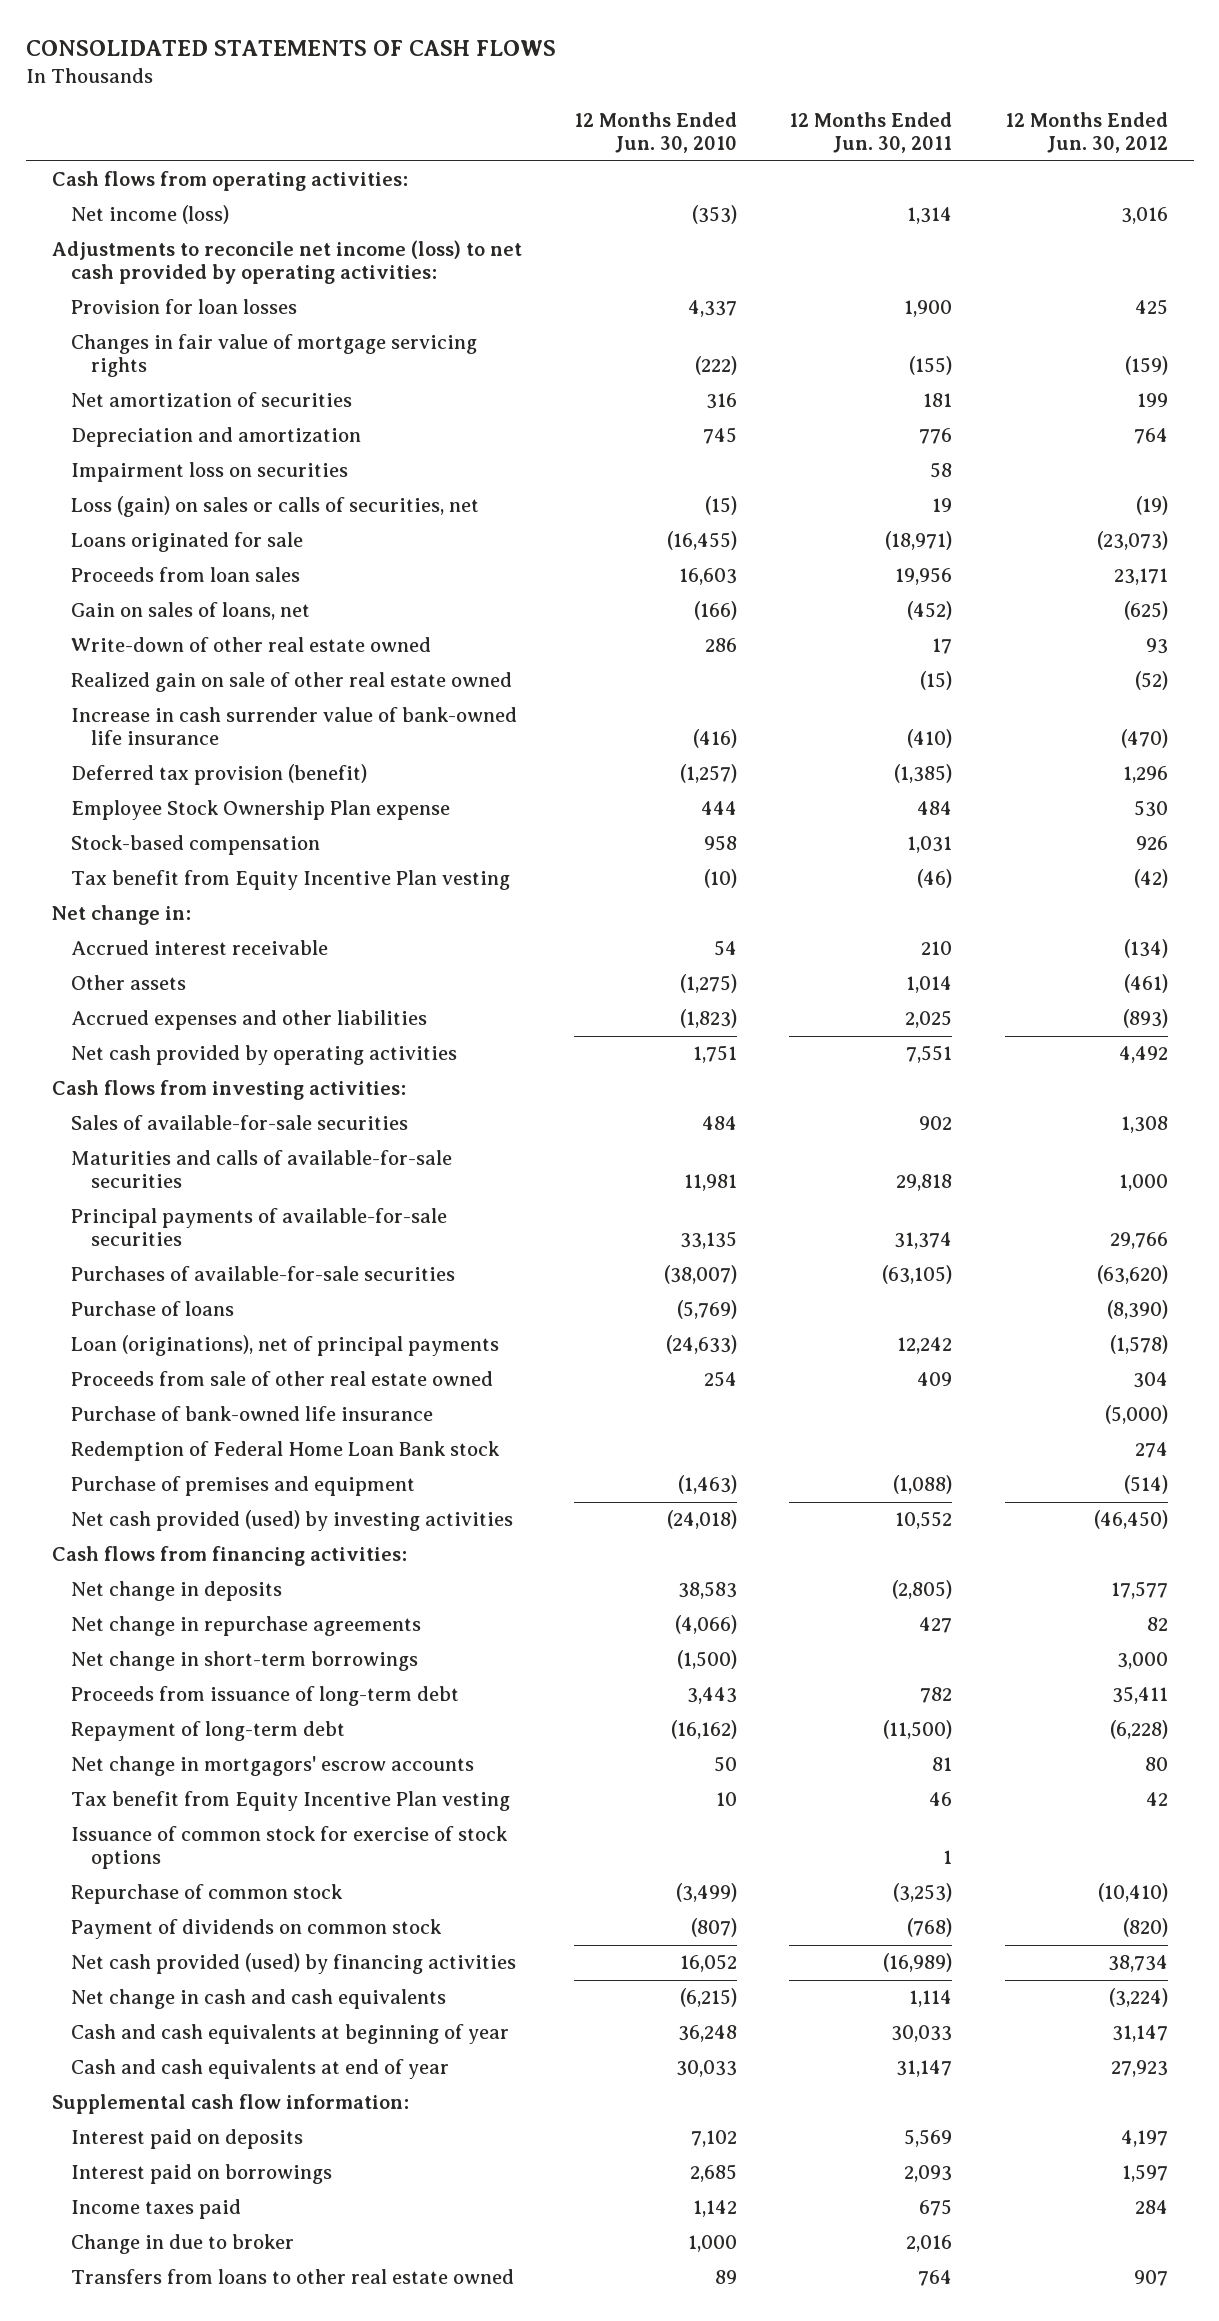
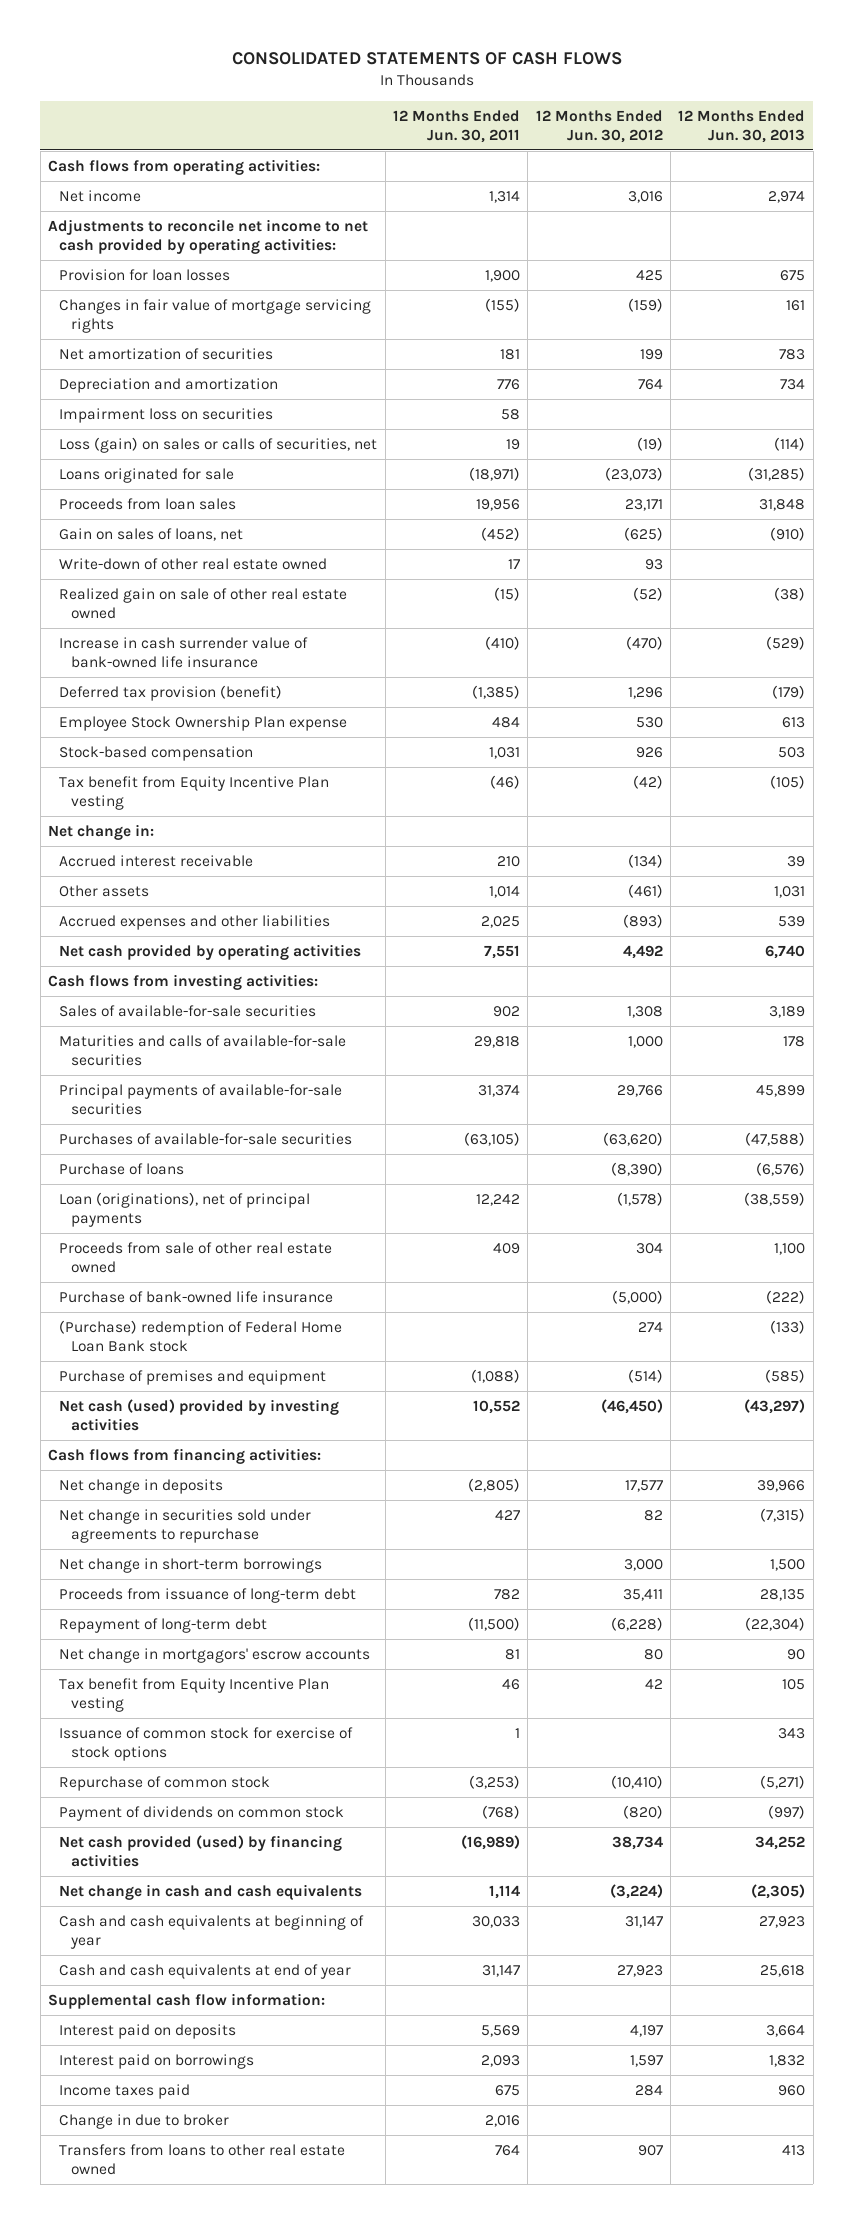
- | 12 Months Ended Jun. 30, 2010 | 12 Months Ended Jun. 30, 2011 | 12 Months Ended Jun. 30, 2012
+ | 12 Months Ended Jun. 30, 2011 | 12 Months Ended Jun. 30, 2012 | 12 Months Ended Jun. 30, 2013
- Net income (loss) | (353) | 1,314 | 3,016
- Adjustments to reconcile net income (loss) to net cash provided by operating activities:
+ Net income | 1,314 | 3,016 | 2,974
+ Adjustments to reconcile net income to net cash provided by operating activities:
- Redemption of Federal Home Loan Bank stock | | | 274
+ (Purchase) redemption of Federal Home Loan Bank stock | | 274 | (133)
- Net cash provided (used) by investing activities | (24,018) | 10,552 | (46,450)
+ Net cash (used) provided by investing activities | 10,552 | (46,450) | (43,297)
- Net change in repurchase agreements | (4,066) | 427 | 82
+ Net change in securities sold under agreements to repurchase | 427 | 82 | (7,315)

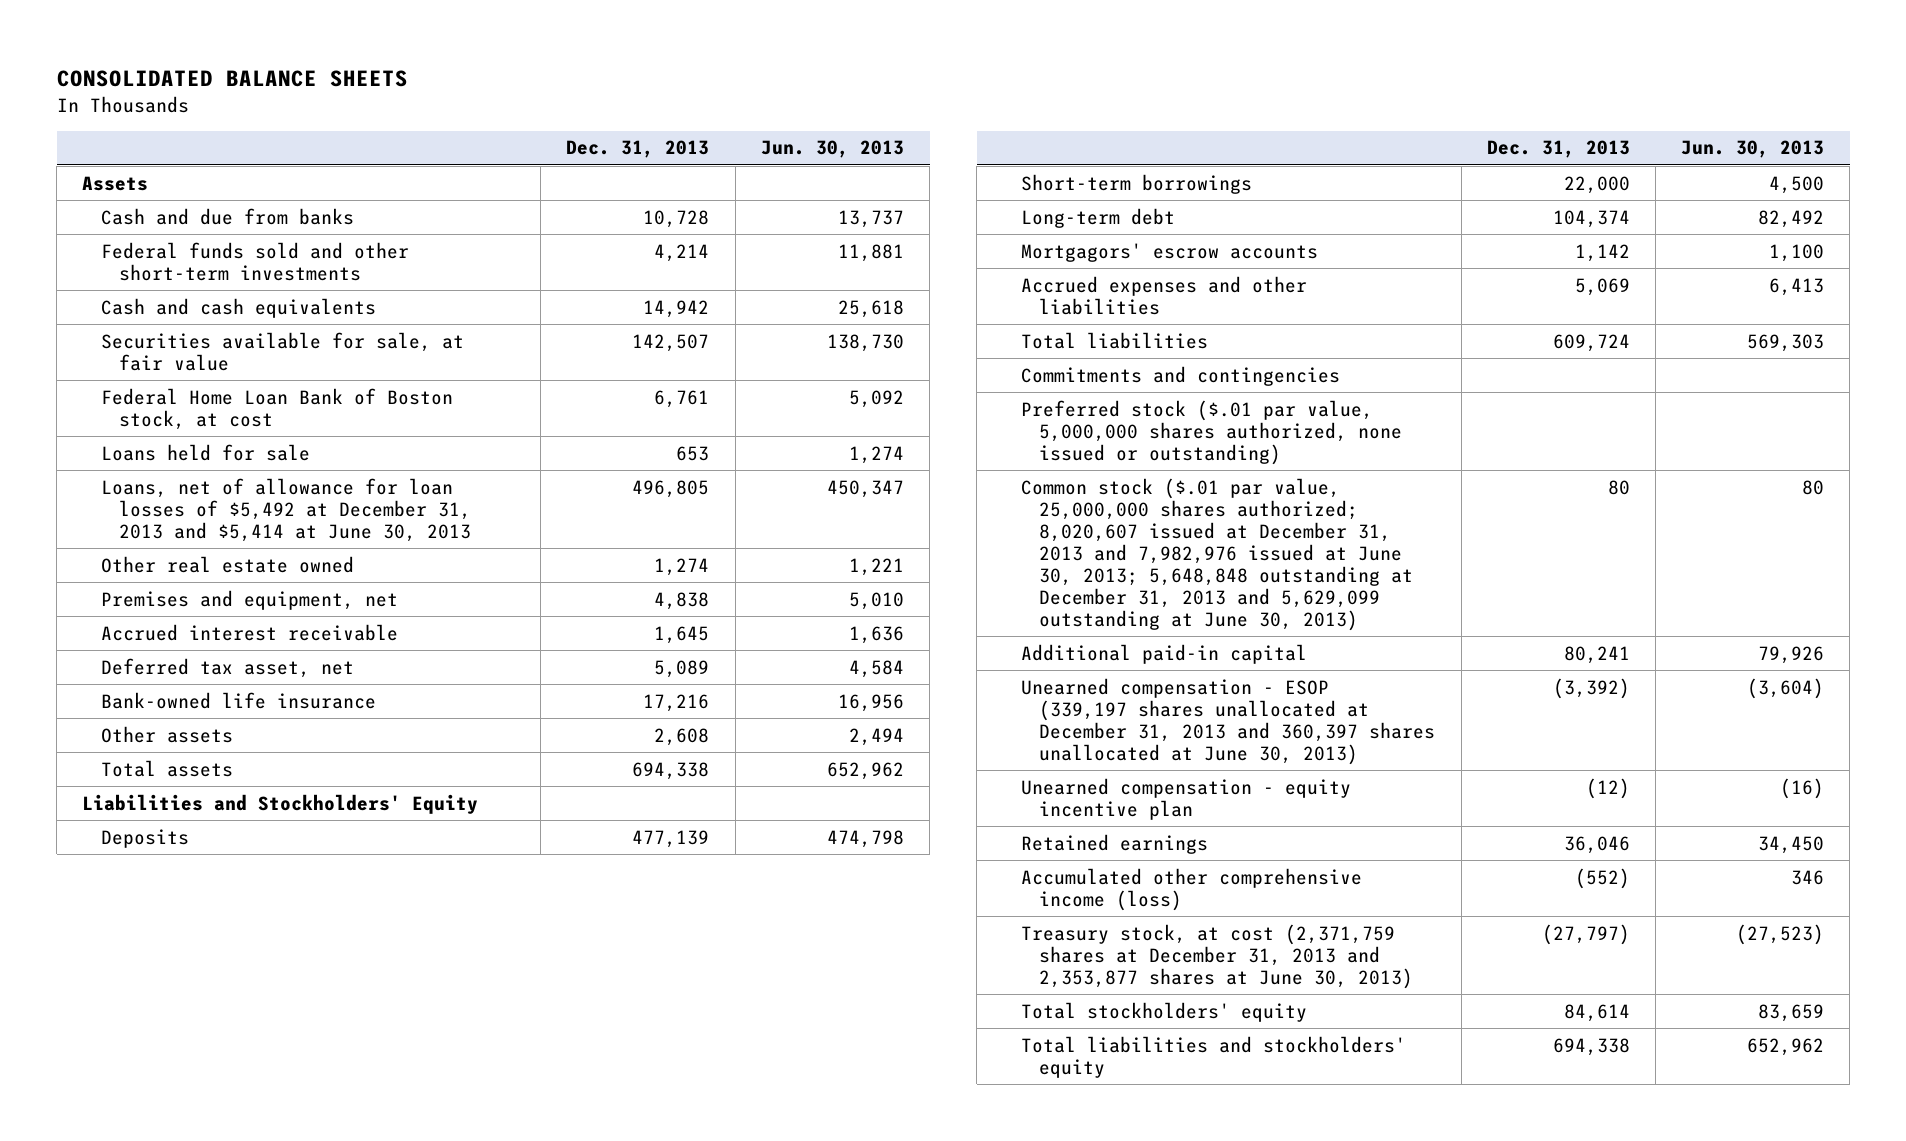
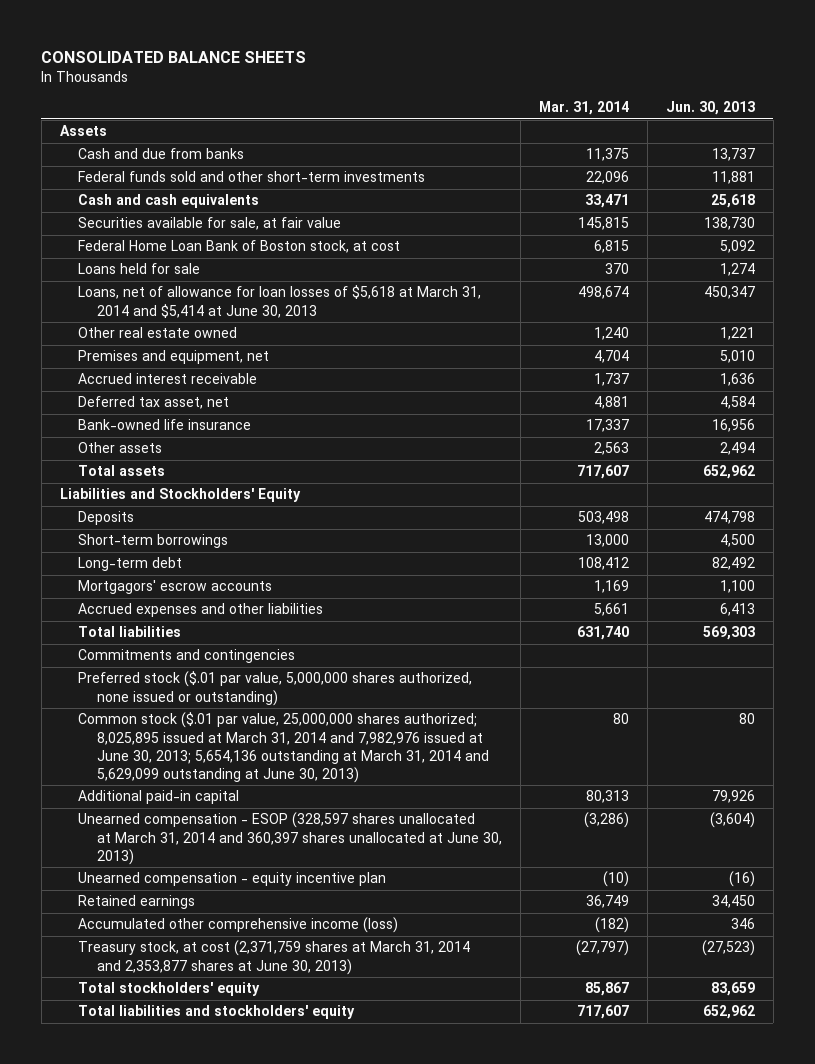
- | Dec. 31, 2013 | Jun. 30, 2013
+ | Mar. 31, 2014 | Jun. 30, 2013
- Loans, net of allowance for loan losses of $5,492 at December 31, 2013 and $5,414 at June 30, 2013 | 496,805 | 450,347
+ Loans, net of allowance for loan losses of $5,618 at March 31, 2014 and $5,414 at June 30, 2013 | 498,674 | 450,347
- Common stock ($.01 par value, 25,000,000 shares authorized; 8,020,607 issued at December 31, 2013 and 7,982,976 issued at June 30, 2013; 5,648,848 outstanding at December 31, 2013 and 5,629,099 outstanding at June 30, 2013) | 80 | 80
+ Common stock ($.01 par value, 25,000,000 shares authorized; 8,025,895 issued at March 31, 2014 and 7,982,976 issued at June 30, 2013; 5,654,136 outstanding at March 31, 2014 and 5,629,099 outstanding at June 30, 2013) | 80 | 80
- Unearned compensation - ESOP (339,197 shares unallocated at December 31, 2013 and 360,397 shares unallocated at June 30, 2013) | (3,392) | (3,604)
+ Unearned compensation - ESOP (328,597 shares unallocated at March 31, 2014 and 360,397 shares unallocated at June 30, 2013) | (3,286) | (3,604)
- Treasury stock, at cost (2,371,759 shares at December 31, 2013 and 2,353,877 shares at June 30, 2013) | (27,797) | (27,523)
+ Treasury stock, at cost (2,371,759 shares at March 31, 2014 and 2,353,877 shares at June 30, 2013) | (27,797) | (27,523)

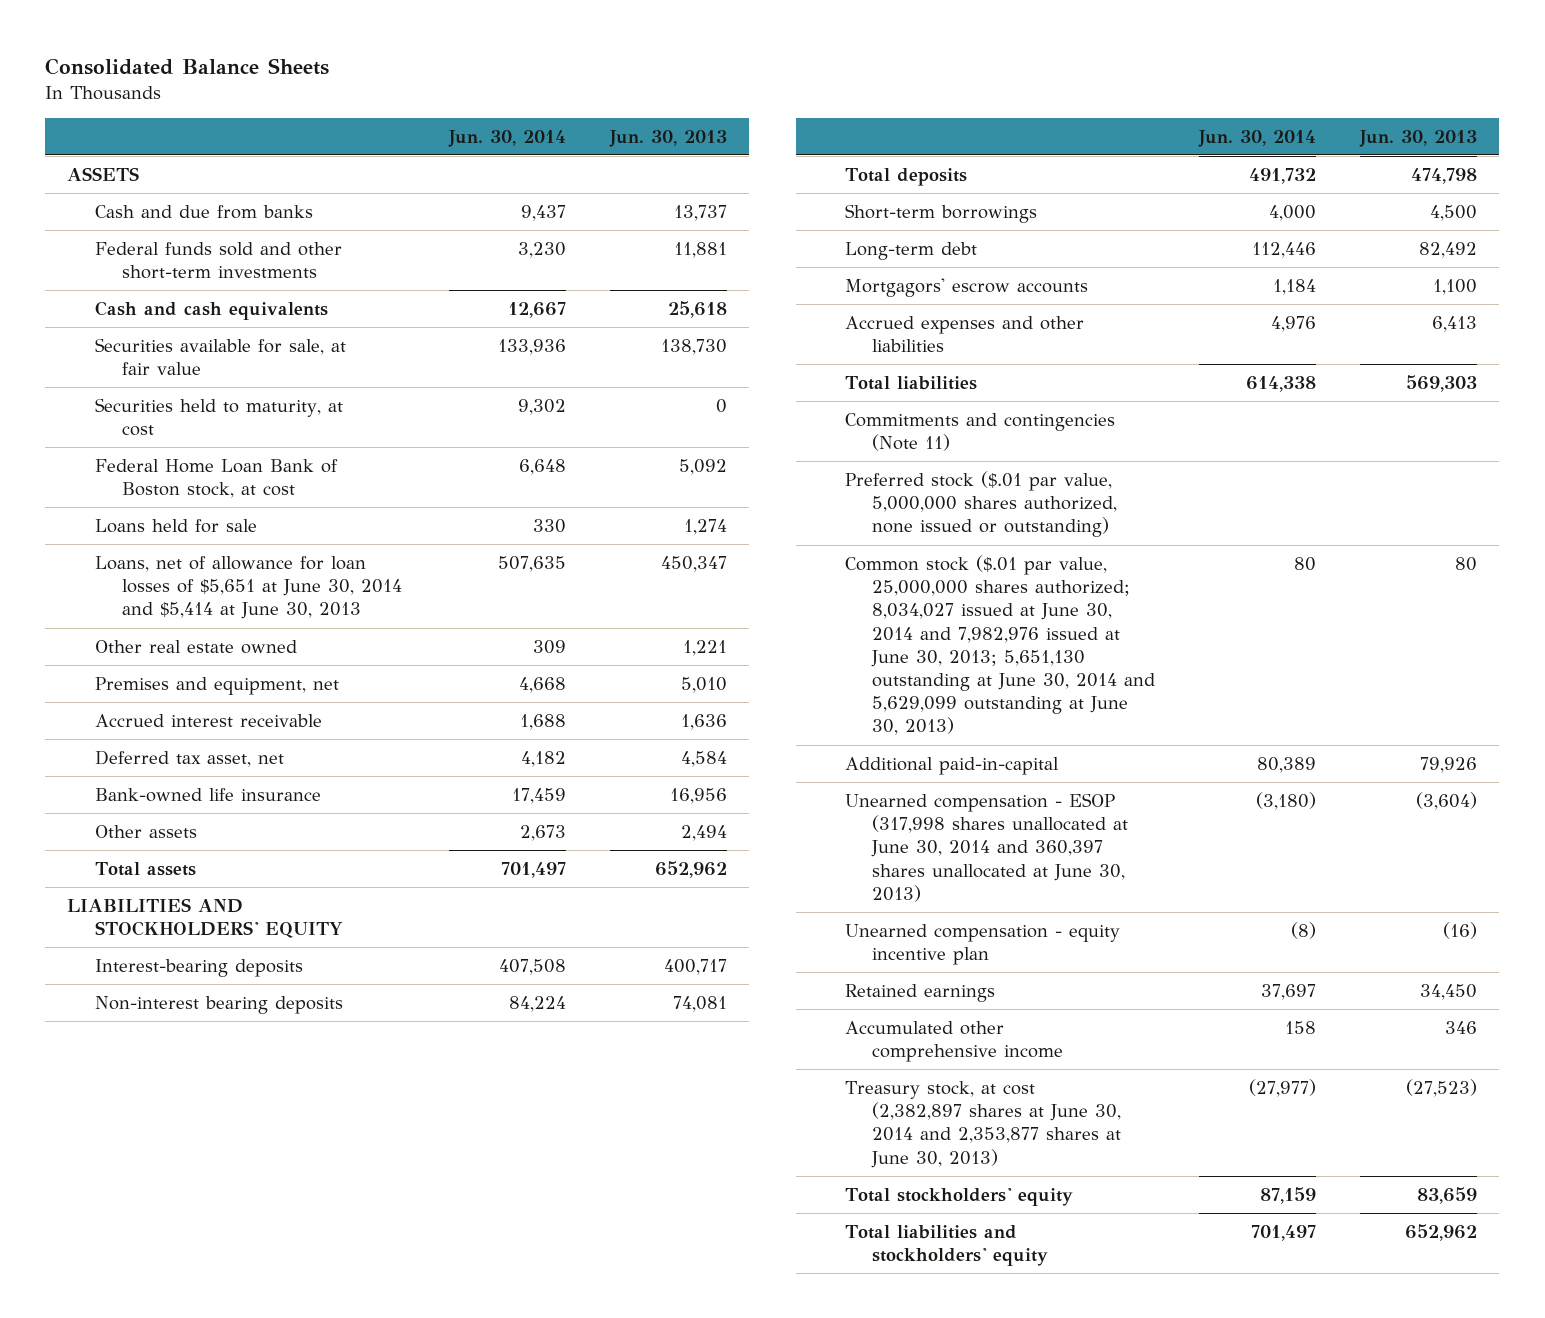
- CONSOLIDATED BALANCE SHEETS
+ Consolidated Balance Sheets
- | Mar. 31, 2014 | Jun. 30, 2013
+ | Jun. 30, 2014 | Jun. 30, 2013
- Assets
+ ASSETS
+ Securities held to maturity, at cost | 9,302 | 0
- Loans, net of allowance for loan losses of $5,618 at March 31, 2014 and $5,414 at June 30, 2013 | 498,674 | 450,347
+ Loans, net of allowance for loan losses of $5,651 at June 30, 2014 and $5,414 at June 30, 2013 | 507,635 | 450,347
- Liabilities and Stockholders' Equity
- Deposits | 503,498 | 474,798
+ LIABILITIES AND STOCKHOLDERS' EQUITY
+ Interest-bearing deposits | 407,508 | 400,717
+ Non-interest bearing deposits | 84,224 | 74,081
+ Total deposits | 491,732 | 474,798
- Commitments and contingencies
+ Commitments and contingencies (Note 11)
- Common stock ($.01 par value, 25,000,000 shares authorized; 8,025,895 issued at March 31, 2014 and 7,982,976 issued at June 30, 2013; 5,654,136 outstanding at March 31, 2014 and 5,629,099 outstanding at June 30, 2013) | 80 | 80
- Additional paid-in capital | 80,313 | 79,926
- Unearned compensation - ESOP (328,597 shares unallocated at March 31, 2014 and 360,397 shares unallocated at June 30, 2013) | (3,286) | (3,604)
+ Common stock ($.01 par value, 25,000,000 shares authorized; 8,034,027 issued at June 30, 2014 and 7,982,976 issued at June 30, 2013; 5,651,130 outstanding at June 30, 2014 and 5,629,099 outstanding at June 30, 2013) | 80 | 80
+ Additional paid-in-capital | 80,389 | 79,926
+ Unearned compensation - ESOP (317,998 shares unallocated at June 30, 2014 and 360,397 shares unallocated at June 30, 2013) | (3,180) | (3,604)
- Accumulated other comprehensive income (loss) | (182) | 346
- Treasury stock, at cost (2,371,759 shares at March 31, 2014 and 2,353,877 shares at June 30, 2013) | (27,797) | (27,523)
+ Accumulated other comprehensive income | 158 | 346
+ Treasury stock, at cost (2,382,897 shares at June 30, 2014 and 2,353,877 shares at June 30, 2013) | (27,977) | (27,523)

